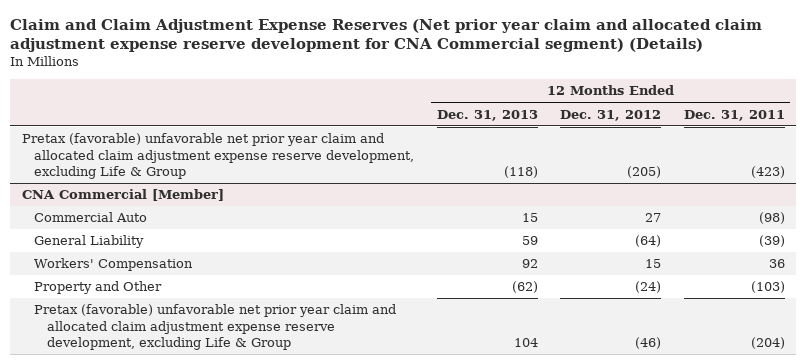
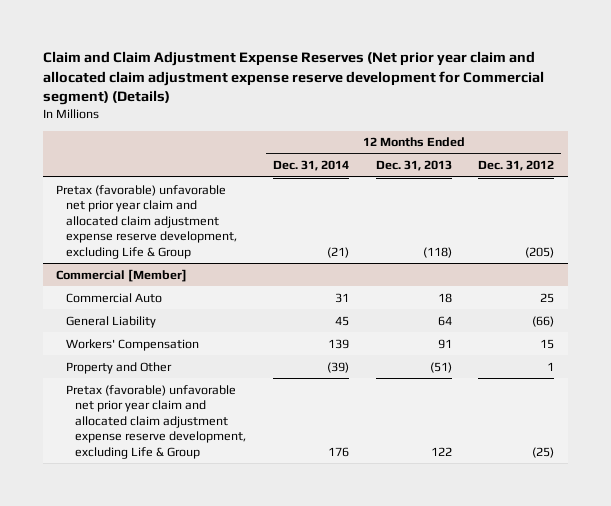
- Claim and Claim Adjustment Expense Reserves (Net prior year claim and allocated claim adjustment expense reserve development for CNA Commercial segment) (Details)
+ Claim and Claim Adjustment Expense Reserves (Net prior year claim and allocated claim adjustment expense reserve development for Commercial segment) (Details)
- | 12 Months Ended Dec. 31, 2013 | 12 Months Ended Dec. 31, 2012 | 12 Months Ended Dec. 31, 2011
+ | 12 Months Ended Dec. 31, 2014 | 12 Months Ended Dec. 31, 2013 | 12 Months Ended Dec. 31, 2012
- CNA Commercial [Member]
- Commercial Auto | 15 | 27 | (98)
- General Liability | 59 | (64) | (39)
- Workers' Compensation | 92 | 15 | 36
- Property and Other | (62) | (24) | (103)
- Pretax (favorable) unfavorable net prior year claim and allocated claim adjustment expense reserve development, excluding Life & Group | 104 | (46) | (204)
+ Commercial [Member]
+ Commercial Auto | 31 | 18 | 25
+ General Liability | 45 | 64 | (66)
+ Workers' Compensation | 139 | 91 | 15
+ Property and Other | (39) | (51) | 1
+ Pretax (favorable) unfavorable net prior year claim and allocated claim adjustment expense reserve development, excluding Life & Group | 176 | 122 | (25)

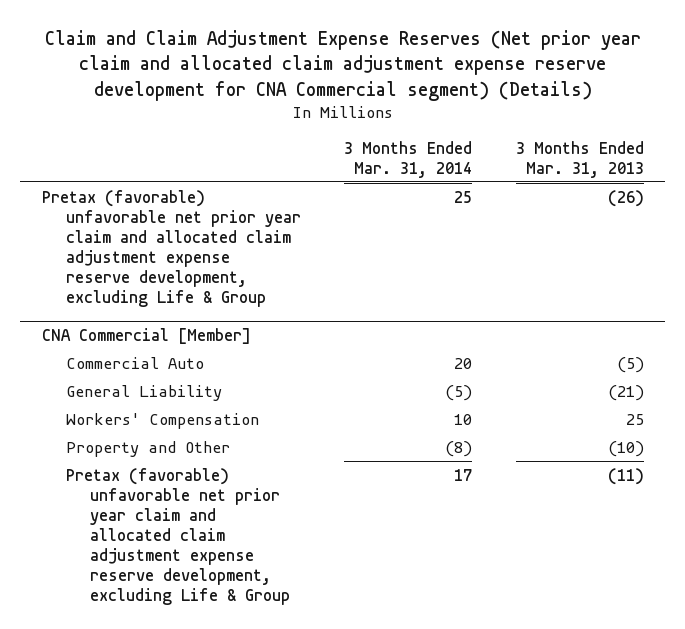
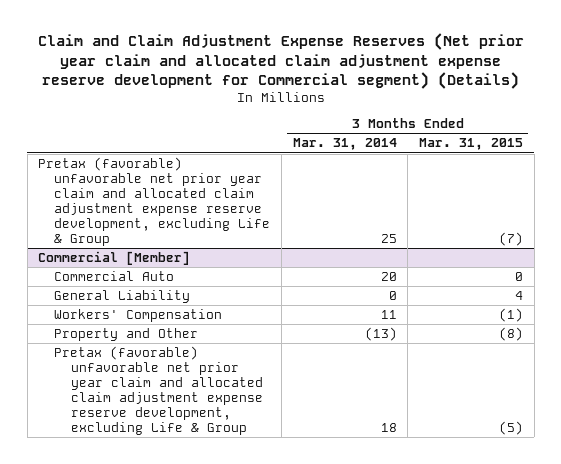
- Claim and Claim Adjustment Expense Reserves (Net prior year claim and allocated claim adjustment expense reserve development for CNA Commercial segment) (Details)
+ Claim and Claim Adjustment Expense Reserves (Net prior year claim and allocated claim adjustment expense reserve development for Commercial segment) (Details)
- | 3 Months Ended Mar. 31, 2014 | 3 Months Ended Mar. 31, 2013
+ | 3 Months Ended Mar. 31, 2014 | 3 Months Ended Mar. 31, 2015
- CNA Commercial [Member]
+ Commercial [Member]
- General Liability | (5) | (21)
- Workers' Compensation | 10 | 25
- Property and Other | (8) | (10)
- Pretax (favorable) unfavorable net prior year claim and allocated claim adjustment expense reserve development, excluding Life & Group | 17 | (11)
+ General Liability | 0 | 4
+ Workers' Compensation | 11 | (1)
+ Property and Other | (13) | (8)
+ Pretax (favorable) unfavorable net prior year claim and allocated claim adjustment expense reserve development, excluding Life & Group | 18 | (5)

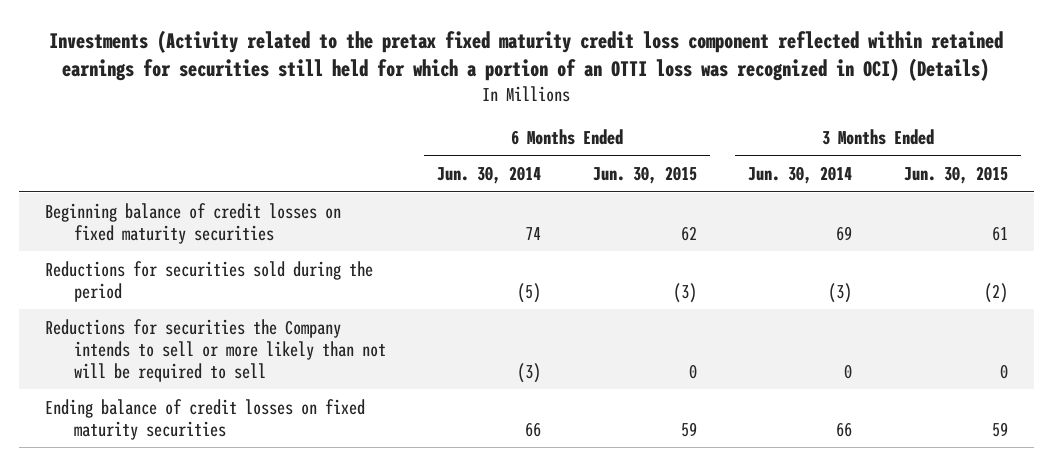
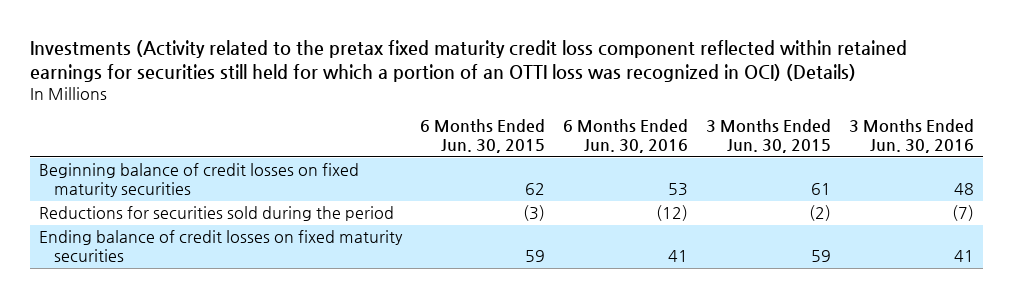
- | 6 Months Ended Jun. 30, 2014 | 6 Months Ended Jun. 30, 2015 | 3 Months Ended Jun. 30, 2014 | 3 Months Ended Jun. 30, 2015
+ | 6 Months Ended Jun. 30, 2015 | 6 Months Ended Jun. 30, 2016 | 3 Months Ended Jun. 30, 2015 | 3 Months Ended Jun. 30, 2016
- Reductions for securities the Company intends to sell or more likely than not will be required to sell | (3) | 0 | 0 | 0

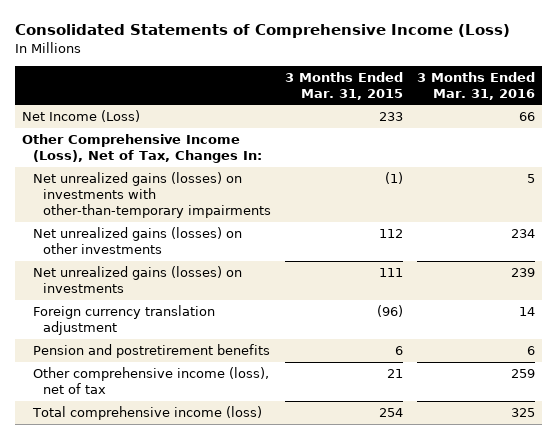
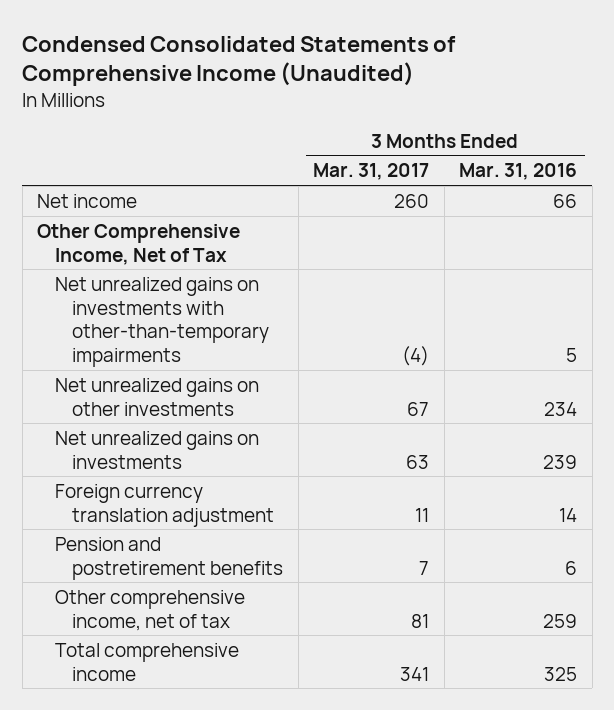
- Consolidated Statements of Comprehensive Income (Loss)
+ Condensed Consolidated Statements of Comprehensive Income (Unaudited)
- | 3 Months Ended Mar. 31, 2015 | 3 Months Ended Mar. 31, 2016
+ | 3 Months Ended Mar. 31, 2017 | 3 Months Ended Mar. 31, 2016
- Net Income (Loss) | 233 | 66
- Other Comprehensive Income (Loss), Net of Tax, Changes In:
- Net unrealized gains (losses) on investments with other-than-temporary impairments | (1) | 5
- Net unrealized gains (losses) on other investments | 112 | 234
- Net unrealized gains (losses) on investments | 111 | 239
+ Net income | 260 | 66
+ Other Comprehensive Income, Net of Tax
+ Net unrealized gains on investments with other-than-temporary impairments | (4) | 5
+ Net unrealized gains on other investments | 67 | 234
+ Net unrealized gains on investments | 63 | 239
- Other comprehensive income (loss), net of tax | 21 | 259
- Total comprehensive income (loss) | 254 | 325
+ Other comprehensive income, net of tax | 81 | 259
+ Total comprehensive income | 341 | 325

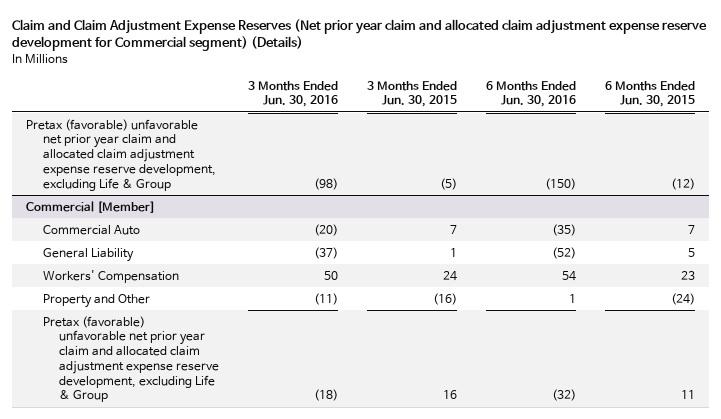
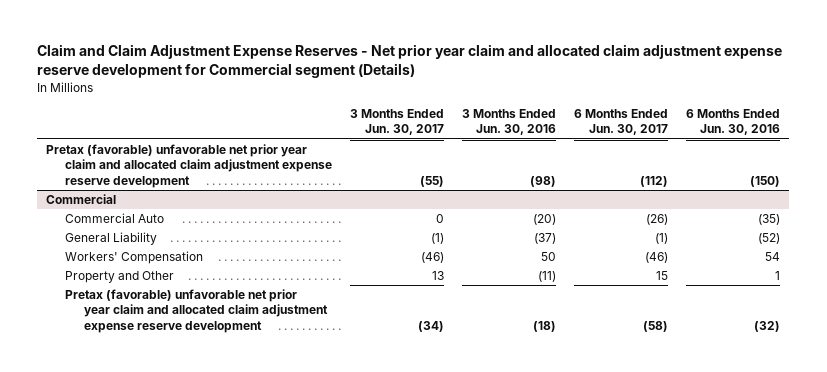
- Claim and Claim Adjustment Expense Reserves (Net prior year claim and allocated claim adjustment expense reserve development for Commercial segment) (Details)
+ Claim and Claim Adjustment Expense Reserves - Net prior year claim and allocated claim adjustment expense reserve development for Commercial segment (Details)
- | 3 Months Ended Jun. 30, 2016 | 3 Months Ended Jun. 30, 2015 | 6 Months Ended Jun. 30, 2016 | 6 Months Ended Jun. 30, 2015
+ | 3 Months Ended Jun. 30, 2017 | 3 Months Ended Jun. 30, 2016 | 6 Months Ended Jun. 30, 2017 | 6 Months Ended Jun. 30, 2016
- Pretax (favorable) unfavorable net prior year claim and allocated claim adjustment expense reserve development, excluding Life & Group | (98) | (5) | (150) | (12)
- Commercial [Member]
+ Pretax (favorable) unfavorable net prior year claim and allocated claim adjustment expense reserve development | (55) | (98) | (112) | (150)
+ Commercial
- Pretax (favorable) unfavorable net prior year claim and allocated claim adjustment expense reserve development, excluding Life & Group | (18) | 16 | (32) | 11
+ Pretax (favorable) unfavorable net prior year claim and allocated claim adjustment expense reserve development | (34) | (18) | (58) | (32)

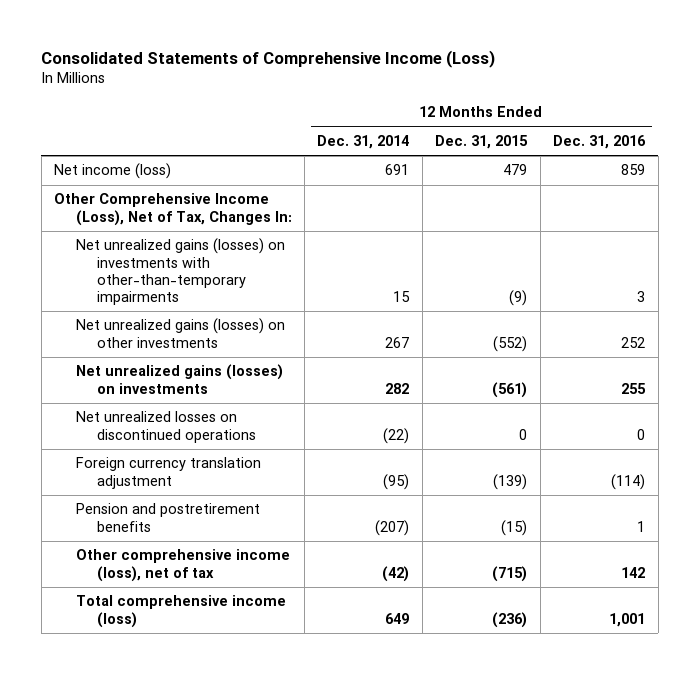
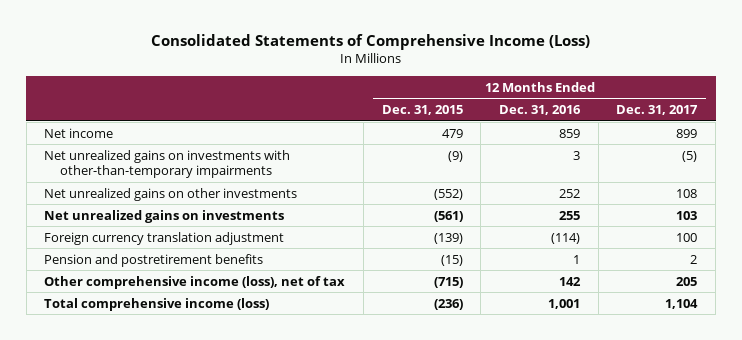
- | 12 Months Ended Dec. 31, 2014 | 12 Months Ended Dec. 31, 2015 | 12 Months Ended Dec. 31, 2016
+ | 12 Months Ended Dec. 31, 2015 | 12 Months Ended Dec. 31, 2016 | 12 Months Ended Dec. 31, 2017
- Net income (loss) | 691 | 479 | 859
- Other Comprehensive Income (Loss), Net of Tax, Changes In:
- Net unrealized gains (losses) on investments with other-than-temporary impairments | 15 | (9) | 3
- Net unrealized gains (losses) on other investments | 267 | (552) | 252
- Net unrealized gains (losses) on investments | 282 | (561) | 255
- Net unrealized losses on discontinued operations | (22) | 0 | 0
+ Net income | 479 | 859 | 899
+ Net unrealized gains on investments with other-than-temporary impairments | (9) | 3 | (5)
+ Net unrealized gains on other investments | (552) | 252 | 108
+ Net unrealized gains on investments | (561) | 255 | 103

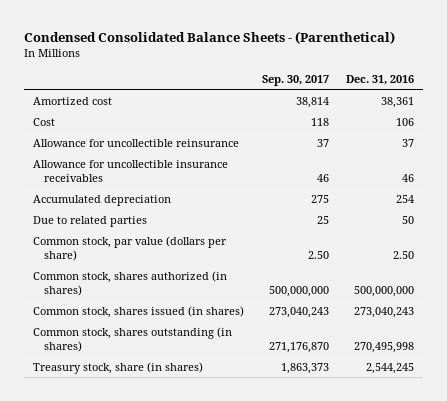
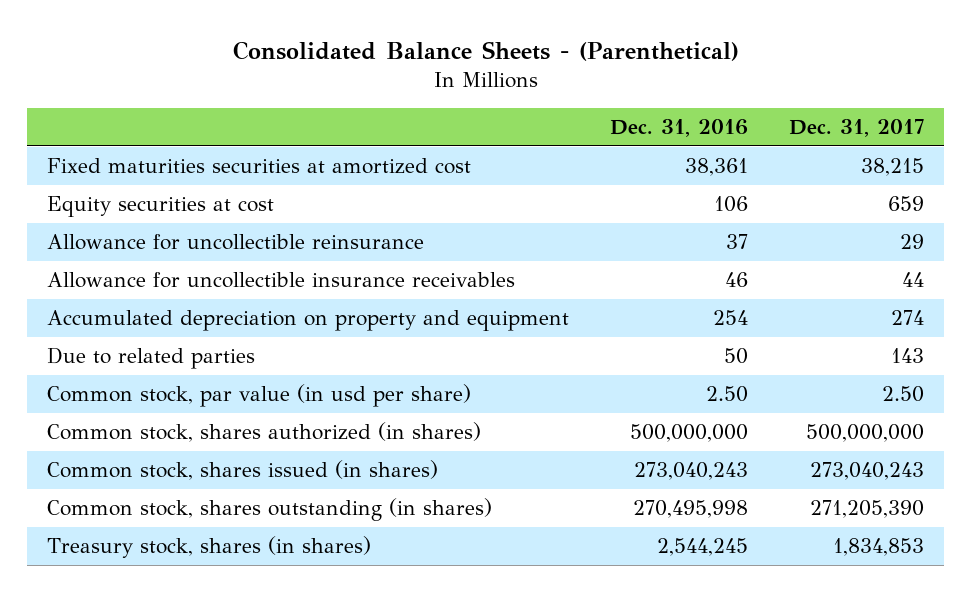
- Condensed Consolidated Balance Sheets - (Parenthetical)
+ Consolidated Balance Sheets - (Parenthetical)
- | Sep. 30, 2017 | Dec. 31, 2016
+ | Dec. 31, 2016 | Dec. 31, 2017
- Amortized cost | 38,814 | 38,361
- Cost | 118 | 106
+ Fixed maturities securities at amortized cost | 38,361 | 38,215
+ Equity securities at cost | 106 | 659
- Accumulated depreciation | 275 | 254
+ Accumulated depreciation on property and equipment | 254 | 274
- Common stock, par value (dollars per share) | 2.50 | 2.50
+ Common stock, par value (in usd per share) | 2.50 | 2.50
- Treasury stock, share (in shares) | 1,863,373 | 2,544,245
+ Treasury stock, shares (in shares) | 2,544,245 | 1,834,853

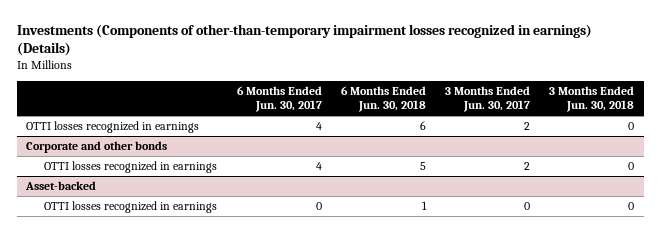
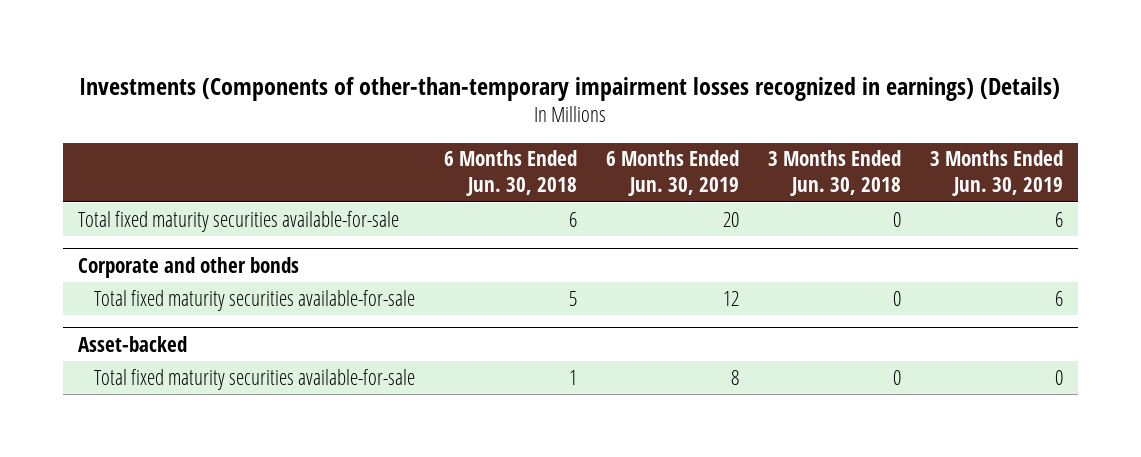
- | 6 Months Ended Jun. 30, 2017 | 6 Months Ended Jun. 30, 2018 | 3 Months Ended Jun. 30, 2017 | 3 Months Ended Jun. 30, 2018
+ | 6 Months Ended Jun. 30, 2018 | 6 Months Ended Jun. 30, 2019 | 3 Months Ended Jun. 30, 2018 | 3 Months Ended Jun. 30, 2019
- OTTI losses recognized in earnings | 4 | 6 | 2 | 0
+ Total fixed maturity securities available-for-sale | 6 | 20 | 0 | 6
@ Corporate and other bonds
- OTTI losses recognized in earnings | 4 | 5 | 2 | 0
+ Total fixed maturity securities available-for-sale | 5 | 12 | 0 | 6
@ Asset-backed
- OTTI losses recognized in earnings | 0 | 1 | 0 | 0
+ Total fixed maturity securities available-for-sale | 1 | 8 | 0 | 0

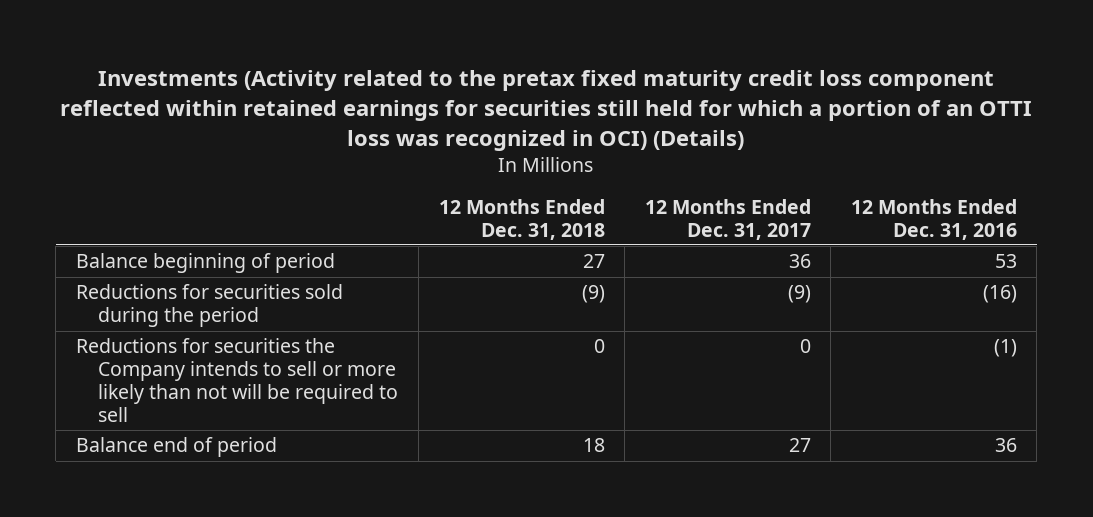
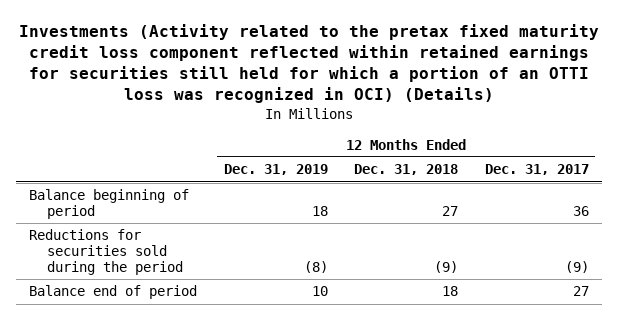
- | 12 Months Ended Dec. 31, 2018 | 12 Months Ended Dec. 31, 2017 | 12 Months Ended Dec. 31, 2016
+ | 12 Months Ended Dec. 31, 2019 | 12 Months Ended Dec. 31, 2018 | 12 Months Ended Dec. 31, 2017
- Reductions for securities the Company intends to sell or more likely than not will be required to sell | 0 | 0 | (1)

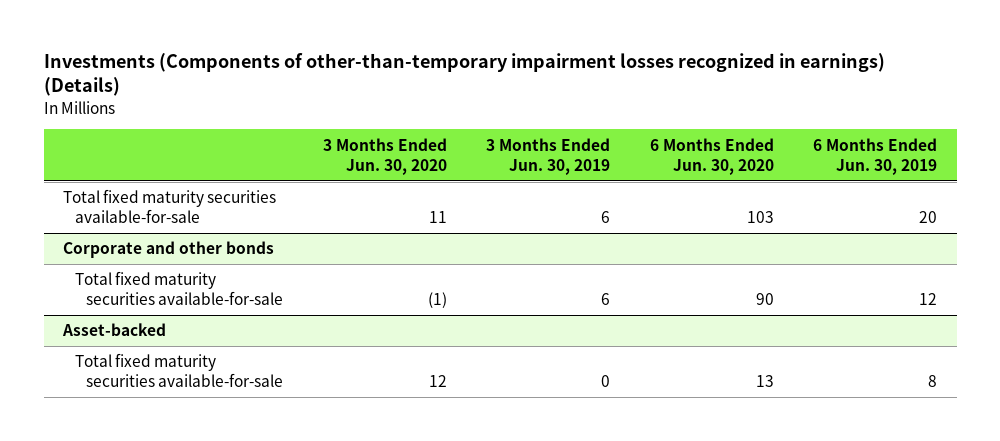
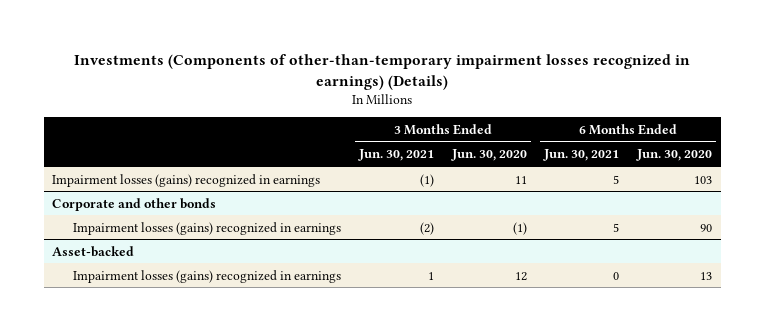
- | 3 Months Ended Jun. 30, 2020 | 3 Months Ended Jun. 30, 2019 | 6 Months Ended Jun. 30, 2020 | 6 Months Ended Jun. 30, 2019
+ | 3 Months Ended Jun. 30, 2021 | 3 Months Ended Jun. 30, 2020 | 6 Months Ended Jun. 30, 2021 | 6 Months Ended Jun. 30, 2020
- Total fixed maturity securities available-for-sale | 11 | 6 | 103 | 20
+ Impairment losses (gains) recognized in earnings | (1) | 11 | 5 | 103
@ Corporate and other bonds
- Total fixed maturity securities available-for-sale | (1) | 6 | 90 | 12
+ Impairment losses (gains) recognized in earnings | (2) | (1) | 5 | 90
@ Asset-backed
- Total fixed maturity securities available-for-sale | 12 | 0 | 13 | 8
+ Impairment losses (gains) recognized in earnings | 1 | 12 | 0 | 13

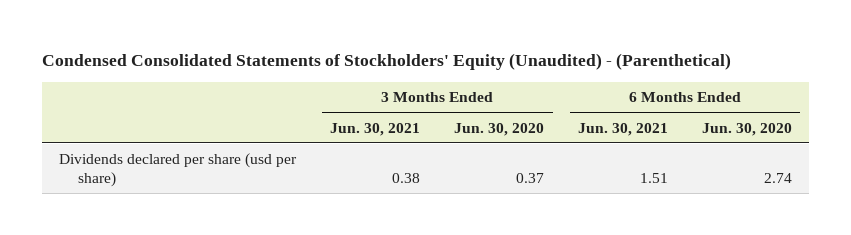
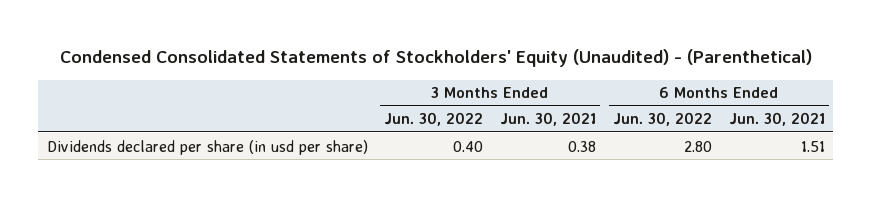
- | 3 Months Ended Jun. 30, 2021 | 3 Months Ended Jun. 30, 2020 | 6 Months Ended Jun. 30, 2021 | 6 Months Ended Jun. 30, 2020
+ | 3 Months Ended Jun. 30, 2022 | 3 Months Ended Jun. 30, 2021 | 6 Months Ended Jun. 30, 2022 | 6 Months Ended Jun. 30, 2021
- Dividends declared per share (usd per share) | 0.38 | 0.37 | 1.51 | 2.74
+ Dividends declared per share (in usd per share) | 0.40 | 0.38 | 2.80 | 1.51

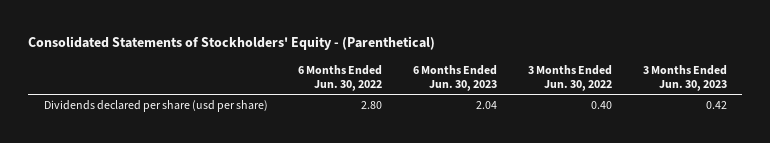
- Condensed Consolidated Statements of Stockholders' Equity (Unaudited) - (Parenthetical)
+ Consolidated Statements of Stockholders' Equity - (Parenthetical)
- | 3 Months Ended Jun. 30, 2022 | 3 Months Ended Jun. 30, 2021 | 6 Months Ended Jun. 30, 2022 | 6 Months Ended Jun. 30, 2021
+ | 6 Months Ended Jun. 30, 2022 | 6 Months Ended Jun. 30, 2023 | 3 Months Ended Jun. 30, 2022 | 3 Months Ended Jun. 30, 2023
- Dividends declared per share (in usd per share) | 0.40 | 0.38 | 2.80 | 1.51
+ Dividends declared per share (usd per share) | 2.80 | 2.04 | 0.40 | 0.42

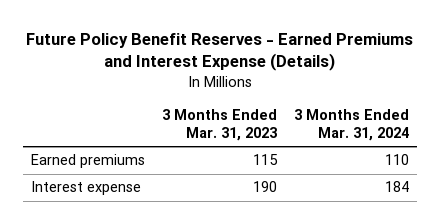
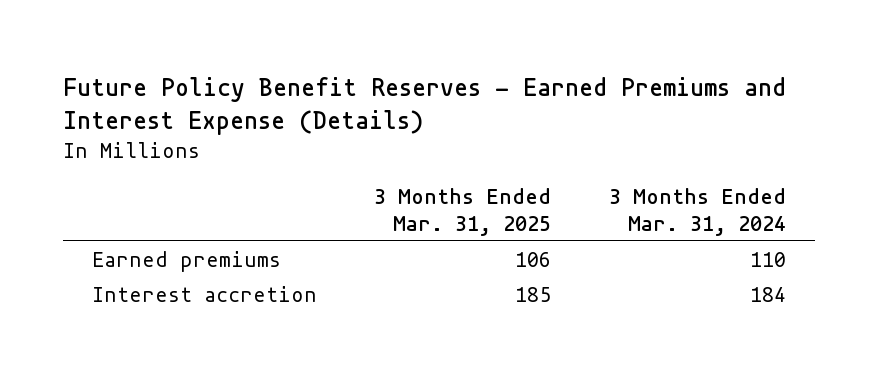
- | 3 Months Ended Mar. 31, 2023 | 3 Months Ended Mar. 31, 2024
+ | 3 Months Ended Mar. 31, 2025 | 3 Months Ended Mar. 31, 2024
- Interest expense | 190 | 184
+ Interest accretion | 185 | 184

